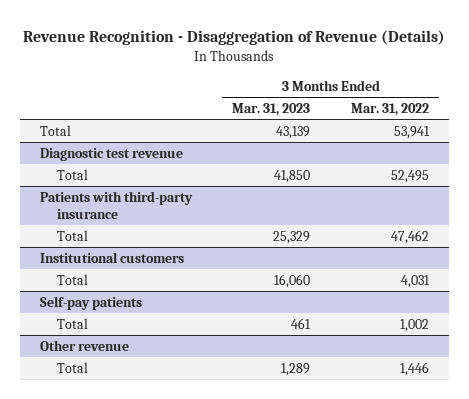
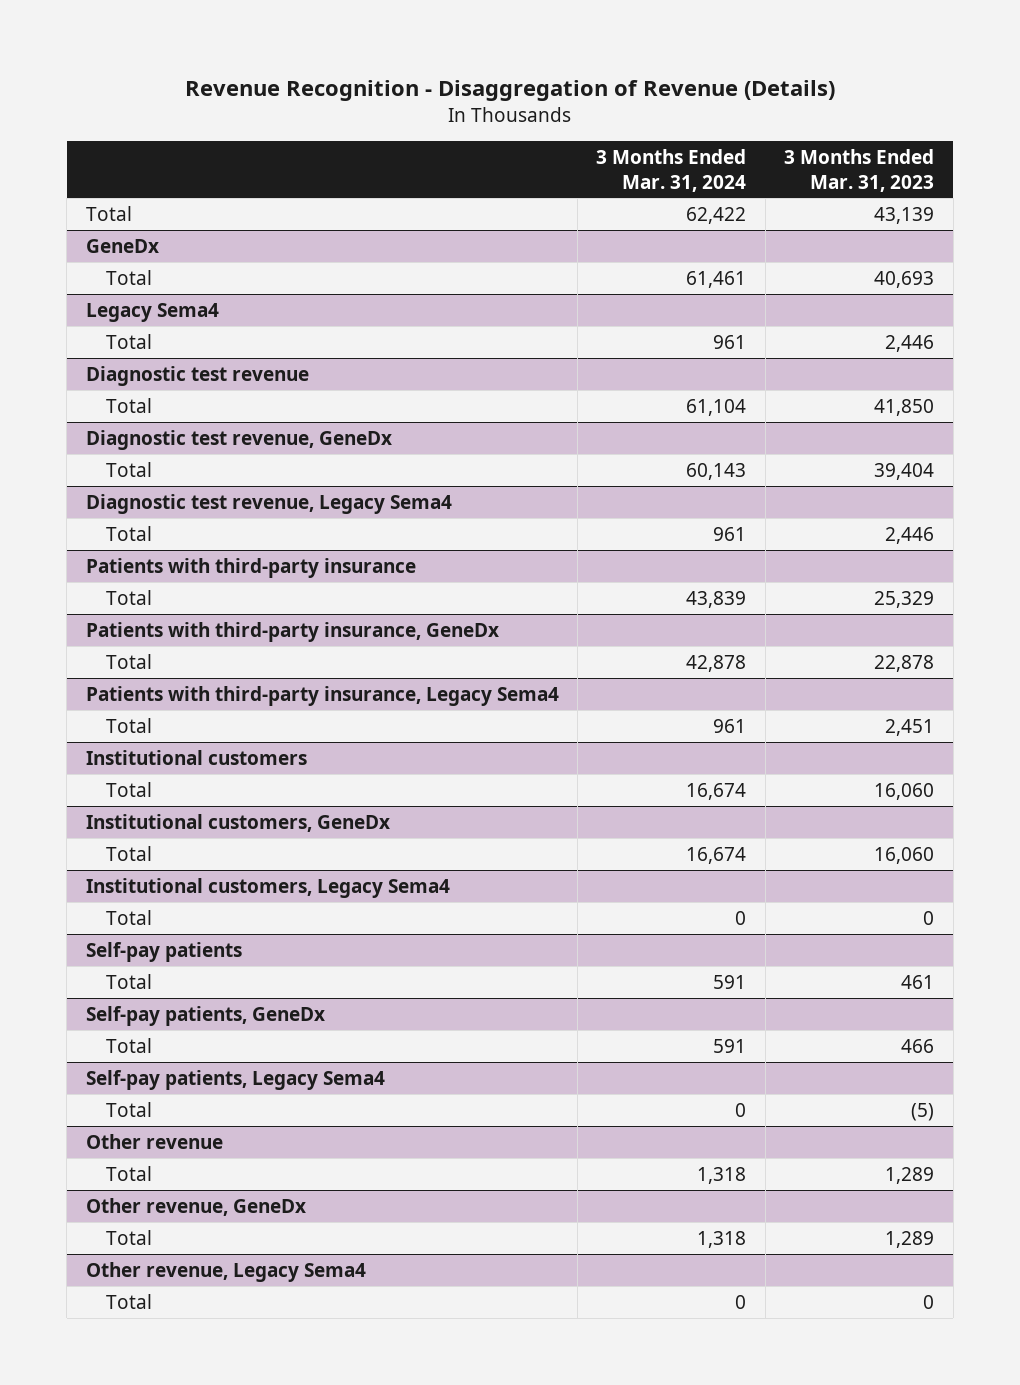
- | 3 Months Ended Mar. 31, 2023 | 3 Months Ended Mar. 31, 2022
+ | 3 Months Ended Mar. 31, 2024 | 3 Months Ended Mar. 31, 2023
+ GeneDx
+ Total | 61,461 | 40,693
+ Legacy Sema4
+ Total | 961 | 2,446
+ Diagnostic test revenue, GeneDx
+ Total | 60,143 | 39,404
+ Diagnostic test revenue, Legacy Sema4
+ Total | 961 | 2,446
+ Patients with third-party insurance, GeneDx
+ Total | 42,878 | 22,878
+ Patients with third-party insurance, Legacy Sema4
+ Total | 961 | 2,451
+ Institutional customers, GeneDx
+ Total | 16,674 | 16,060
+ Institutional customers, Legacy Sema4
+ Total | 0 | 0
+ Self-pay patients, GeneDx
+ Total | 591 | 466
+ Self-pay patients, Legacy Sema4
+ Total | 0 | (5)
+ Other revenue, GeneDx
+ Total | 1,318 | 1,289
+ Other revenue, Legacy Sema4
+ Total | 0 | 0

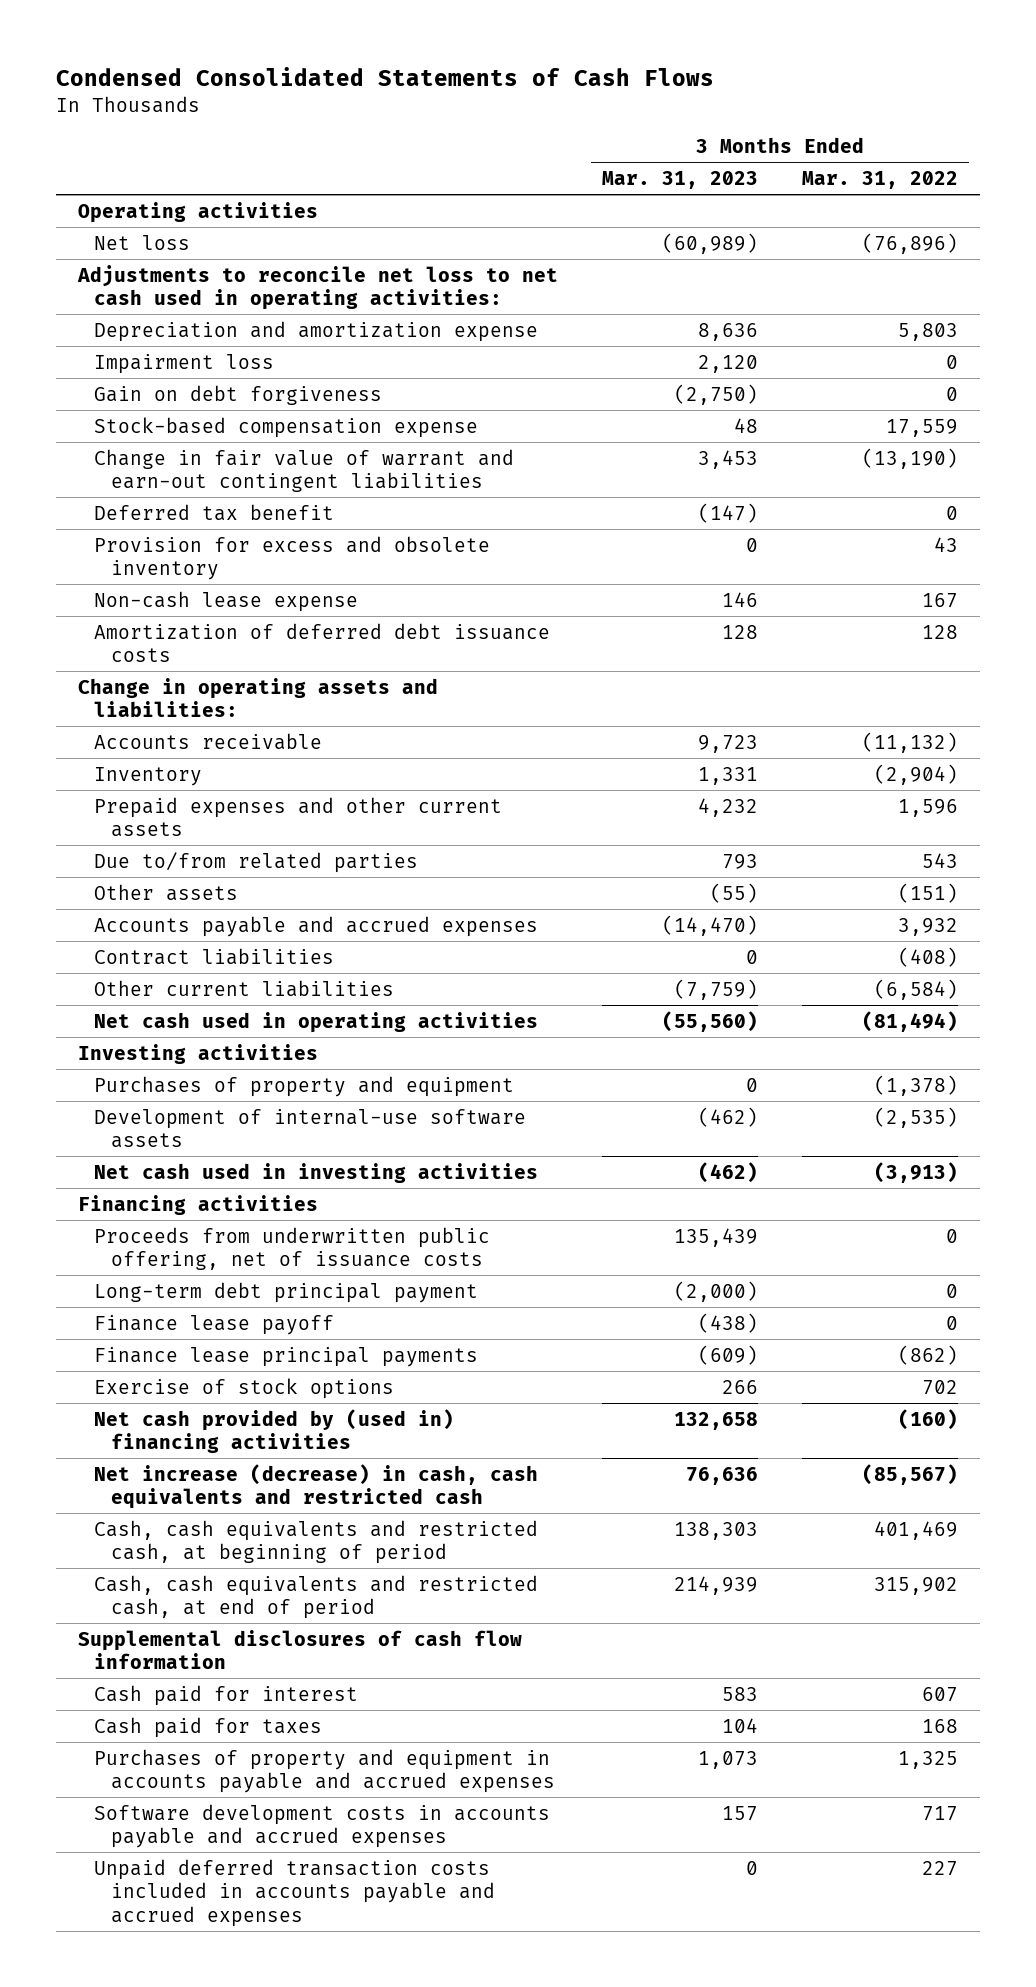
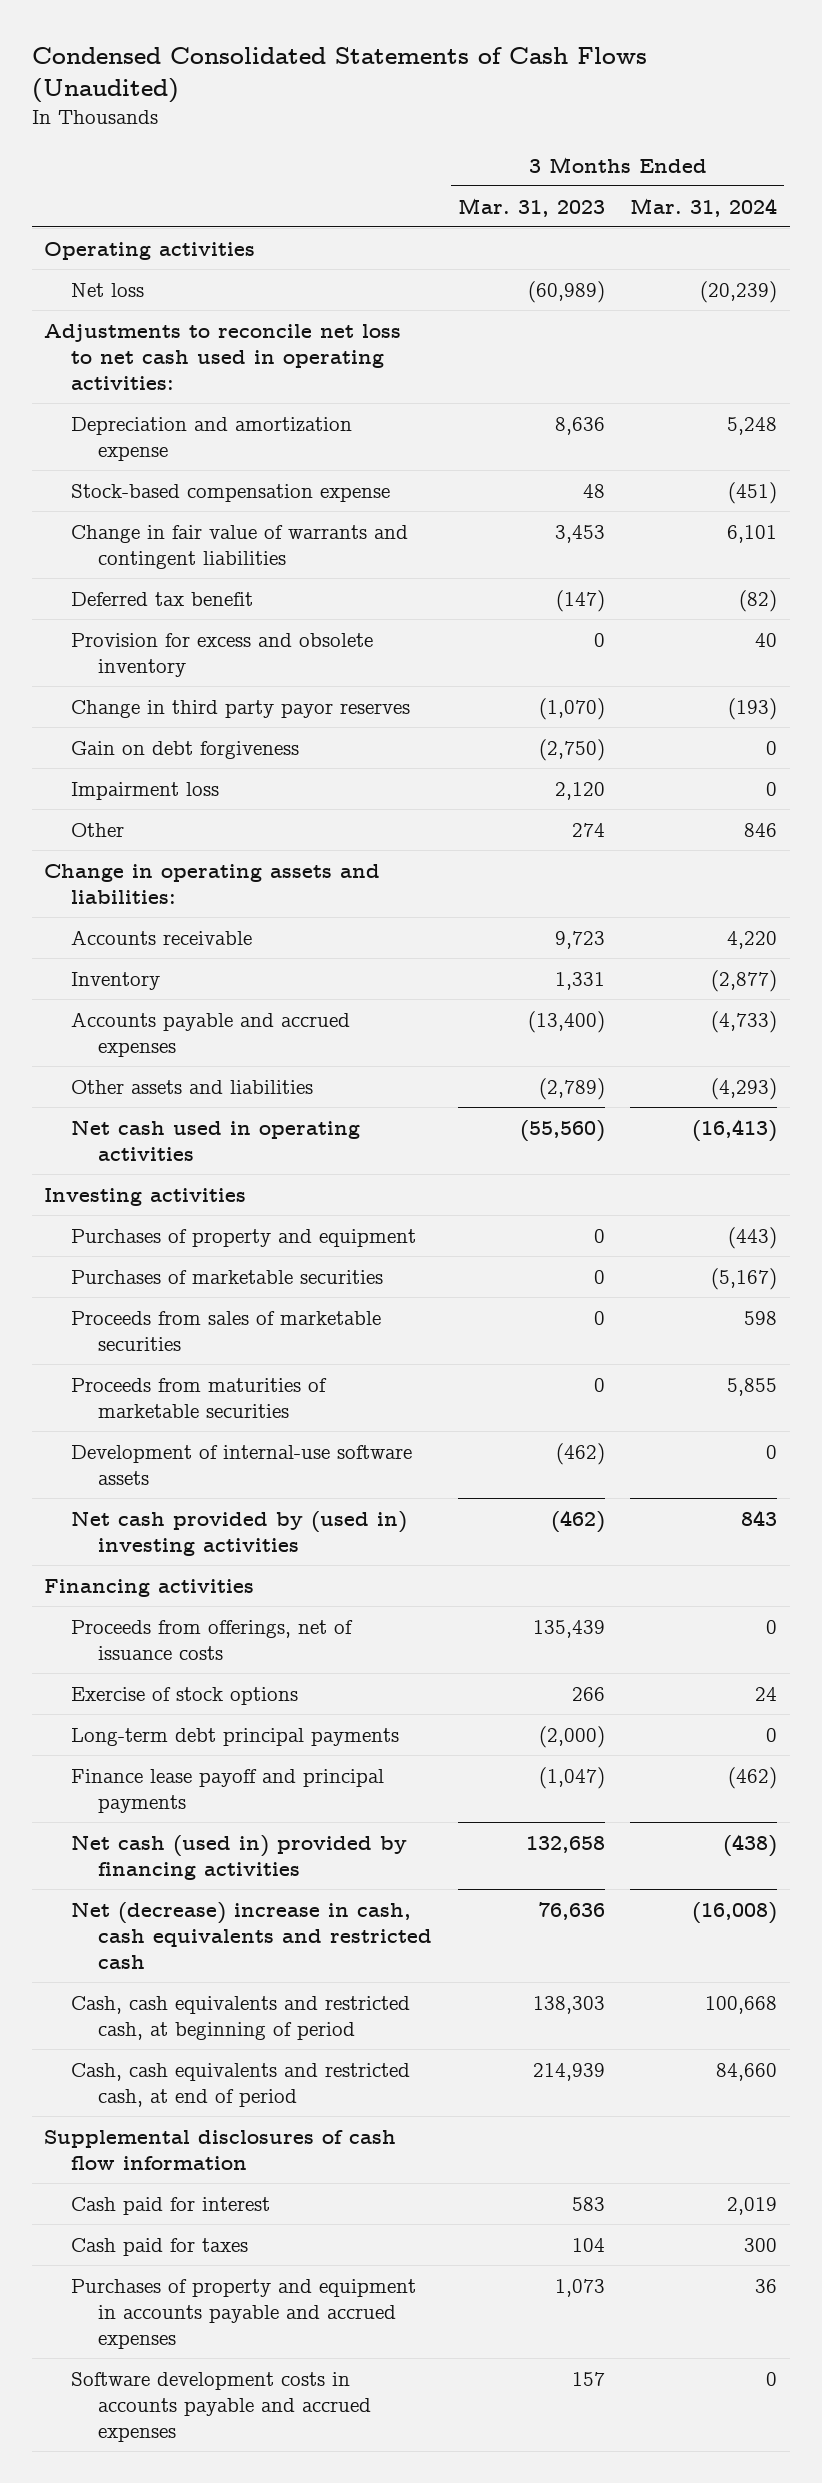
- Condensed Consolidated Statements of Cash Flows
+ Condensed Consolidated Statements of Cash Flows (Unaudited)
- | 3 Months Ended Mar. 31, 2023 | 3 Months Ended Mar. 31, 2022
+ | 3 Months Ended Mar. 31, 2023 | 3 Months Ended Mar. 31, 2024
- Change in fair value of warrant and earn-out contingent liabilities | 3,453 | (13,190)
+ Change in fair value of warrants and contingent liabilities | 3,453 | 6,101
- Non-cash lease expense | 146 | 167
- Amortization of deferred debt issuance costs | 128 | 128
+ Change in third party payor reserves | (1,070) | (193)
moved down: Gain on debt forgiveness | (2,750) | 0
moved down: Impairment loss | 2,120 | 0
+ Other | 274 | 846
- Prepaid expenses and other current assets | 4,232 | 1,596
- Due to/from related parties | 793 | 543
- Other assets | (55) | (151)
- Accounts payable and accrued expenses | (14,470) | 3,932
- Contract liabilities | 0 | (408)
- Other current liabilities | (7,759) | (6,584)
+ Accounts payable and accrued expenses | (13,400) | (4,733)
+ Other assets and liabilities | (2,789) | (4,293)
+ Purchases of marketable securities | 0 | (5,167)
+ Proceeds from sales of marketable securities | 0 | 598
+ Proceeds from maturities of marketable securities | 0 | 5,855
- Net cash used in investing activities | (462) | (3,913)
+ Net cash provided by (used in) investing activities | (462) | 843
- Proceeds from underwritten public offering, net of issuance costs | 135,439 | 0
- Long-term debt principal payment | (2,000) | 0
- Finance lease payoff | (438) | 0
- Finance lease principal payments | (609) | (862)
+ Proceeds from offerings, net of issuance costs | 135,439 | 0
- Net cash provided by (used in) financing activities | 132,658 | (160)
- Net increase (decrease) in cash, cash equivalents and restricted cash | 76,636 | (85,567)
+ Long-term debt principal payments | (2,000) | 0
+ Finance lease payoff and principal payments | (1,047) | (462)
+ Net cash (used in) provided by financing activities | 132,658 | (438)
+ Net (decrease) increase in cash, cash equivalents and restricted cash | 76,636 | (16,008)
- Unpaid deferred transaction costs included in accounts payable and accrued expenses | 0 | 227

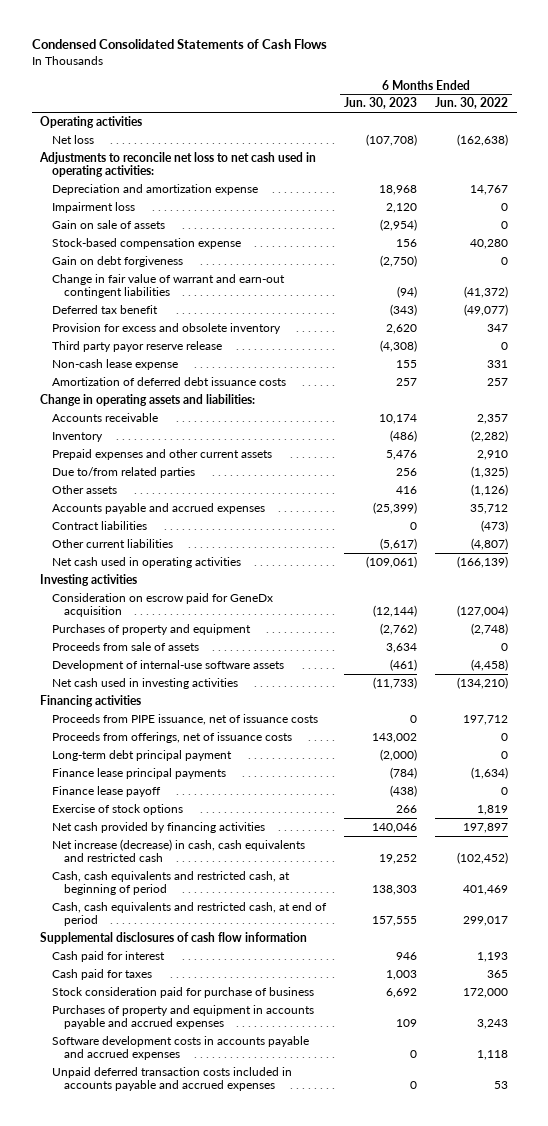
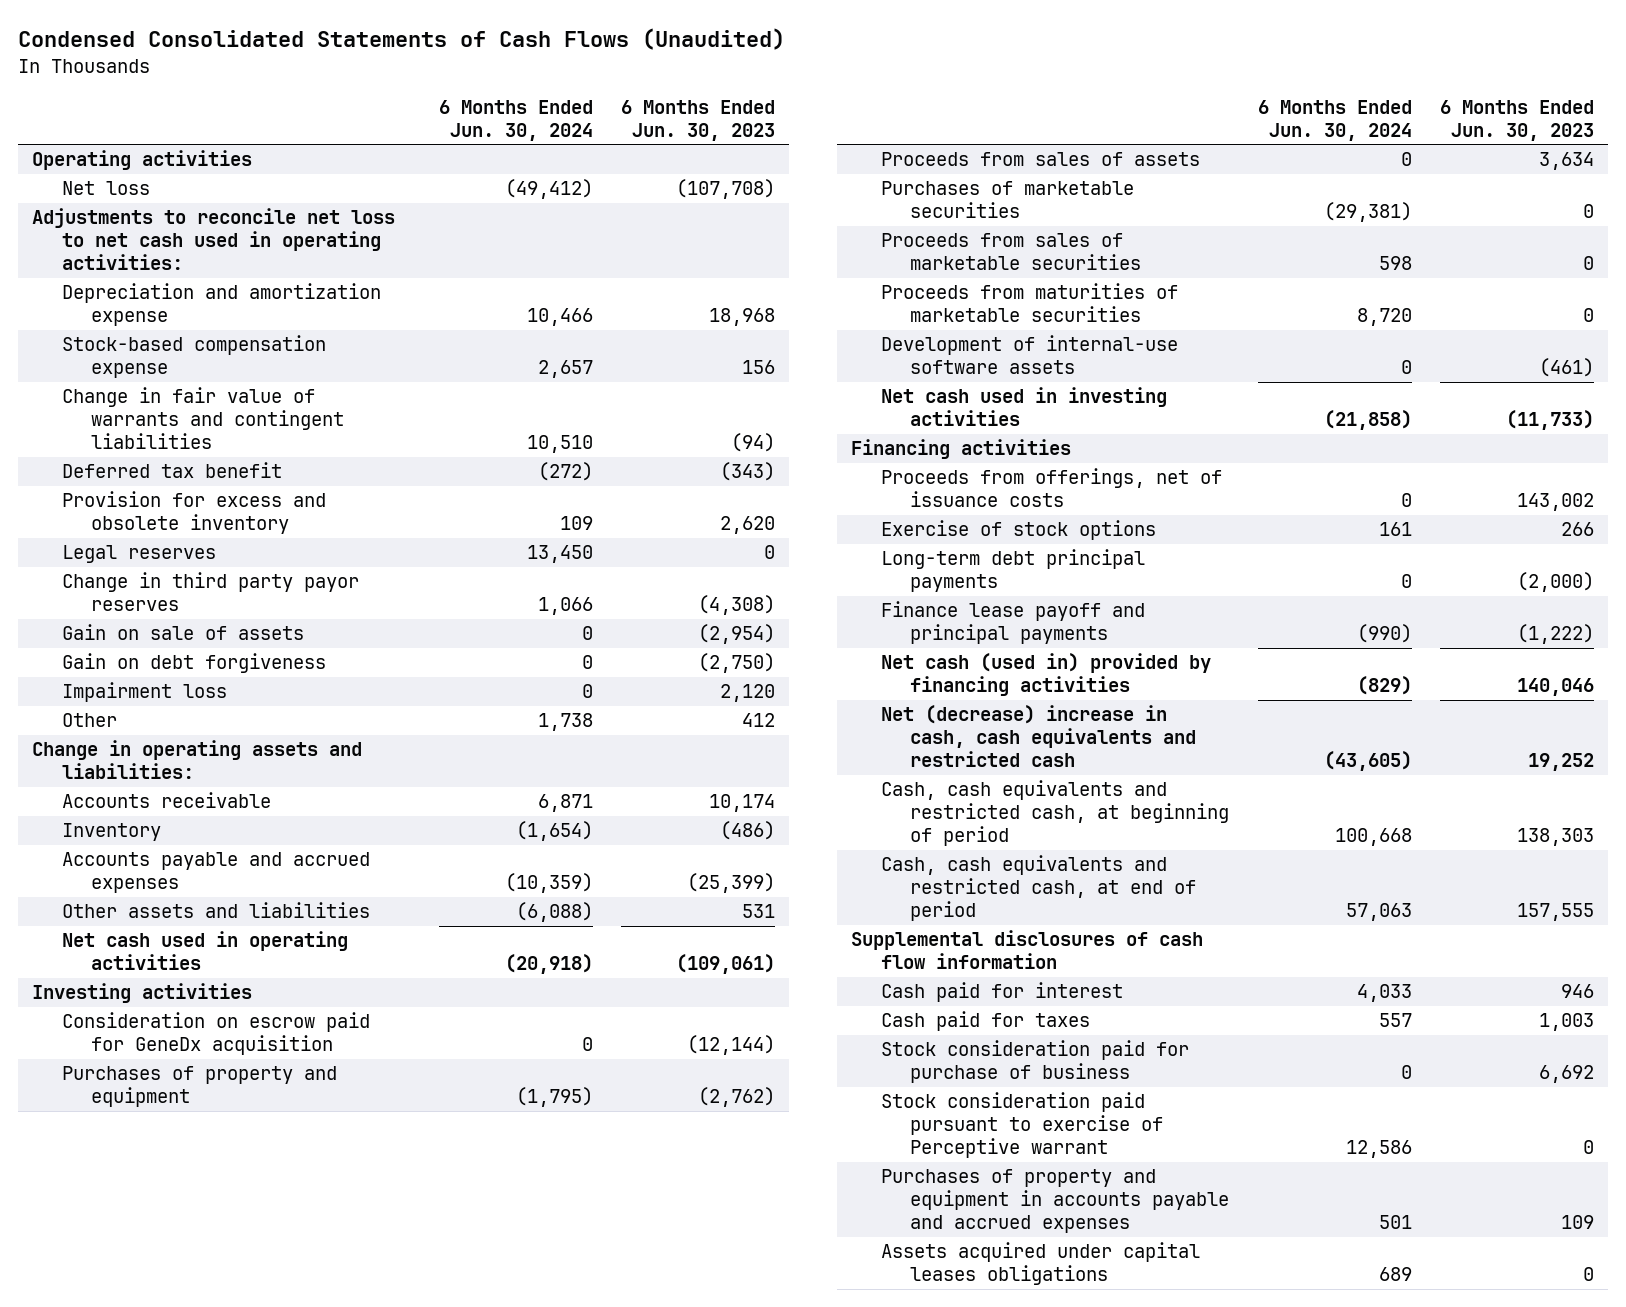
- Condensed Consolidated Statements of Cash Flows
+ Condensed Consolidated Statements of Cash Flows (Unaudited)
- | 6 Months Ended Jun. 30, 2023 | 6 Months Ended Jun. 30, 2022
+ | 6 Months Ended Jun. 30, 2024 | 6 Months Ended Jun. 30, 2023
- Change in fair value of warrant and earn-out contingent liabilities | (94) | (41,372)
+ Change in fair value of warrants and contingent liabilities | 10,510 | (94)
- Third party payor reserve release | (4,308) | 0
- Non-cash lease expense | 155 | 331
- Amortization of deferred debt issuance costs | 257 | 257
+ Legal reserves | 13,450 | 0
+ Change in third party payor reserves | 1,066 | (4,308)
moved down: Gain on sale of assets | 0 | (2,954)
moved down: Gain on debt forgiveness | 0 | (2,750)
moved down: Impairment loss | 0 | 2,120
+ Other | 1,738 | 412
- Prepaid expenses and other current assets | 5,476 | 2,910
- Due to/from related parties | 256 | (1,325)
- Other assets | 416 | (1,126)
- Contract liabilities | 0 | (473)
- Other current liabilities | (5,617) | (4,807)
+ Other assets and liabilities | (6,088) | 531
- Proceeds from sale of assets | 3,634 | 0
+ Proceeds from sales of assets | 0 | 3,634
+ Purchases of marketable securities | (29,381) | 0
+ Proceeds from sales of marketable securities | 598 | 0
+ Proceeds from maturities of marketable securities | 8,720 | 0
- Proceeds from PIPE issuance, net of issuance costs | 0 | 197,712
- Long-term debt principal payment | (2,000) | 0
- Finance lease principal payments | (784) | (1,634)
- Finance lease payoff | (438) | 0
- Net cash provided by financing activities | 140,046 | 197,897
- Net increase (decrease) in cash, cash equivalents and restricted cash | 19,252 | (102,452)
+ Long-term debt principal payments | 0 | (2,000)
+ Finance lease payoff and principal payments | (990) | (1,222)
+ Net cash (used in) provided by financing activities | (829) | 140,046
+ Net (decrease) increase in cash, cash equivalents and restricted cash | (43,605) | 19,252
+ Stock consideration paid pursuant to exercise of Perceptive warrant | 12,586 | 0
- Software development costs in accounts payable and accrued expenses | 0 | 1,118
- Unpaid deferred transaction costs included in accounts payable and accrued expenses | 0 | 53
+ Assets acquired under capital leases obligations | 689 | 0

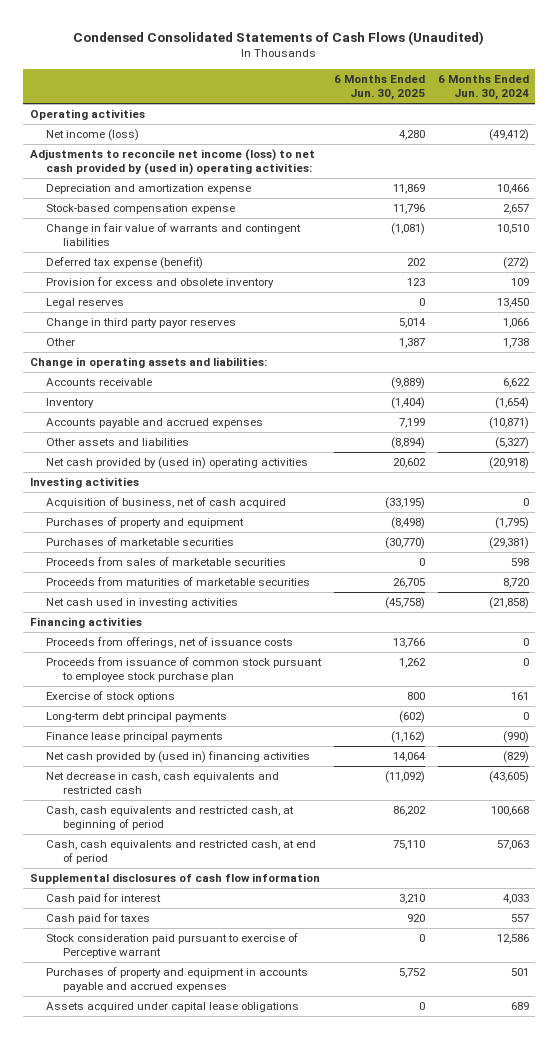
- | 6 Months Ended Jun. 30, 2024 | 6 Months Ended Jun. 30, 2023
+ | 6 Months Ended Jun. 30, 2025 | 6 Months Ended Jun. 30, 2024
- Net loss | (49,412) | (107,708)
- Adjustments to reconcile net loss to net cash used in operating activities:
+ Net income (loss) | 4,280 | (49,412)
+ Adjustments to reconcile net income (loss) to net cash provided by (used in) operating activities:
- Deferred tax benefit | (272) | (343)
+ Deferred tax expense (benefit) | 202 | (272)
- Gain on sale of assets | 0 | (2,954)
- Gain on debt forgiveness | 0 | (2,750)
- Impairment loss | 0 | 2,120
- Accounts receivable | 6,871 | 10,174
+ Accounts receivable | (9,889) | 6,622
- Accounts payable and accrued expenses | (10,359) | (25,399)
- Other assets and liabilities | (6,088) | 531
- Net cash used in operating activities | (20,918) | (109,061)
+ Accounts payable and accrued expenses | 7,199 | (10,871)
+ Other assets and liabilities | (8,894) | (5,327)
+ Net cash provided by (used in) operating activities | 20,602 | (20,918)
- Consideration on escrow paid for GeneDx acquisition | 0 | (12,144)
+ Acquisition of business, net of cash acquired | (33,195) | 0
- Proceeds from sales of assets | 0 | 3,634
- Development of internal-use software assets | 0 | (461)
+ Proceeds from issuance of common stock pursuant to employee stock purchase plan | 1,262 | 0
- Finance lease payoff and principal payments | (990) | (1,222)
- Net cash (used in) provided by financing activities | (829) | 140,046
- Net (decrease) increase in cash, cash equivalents and restricted cash | (43,605) | 19,252
+ Finance lease principal payments | (1,162) | (990)
+ Net cash provided by (used in) financing activities | 14,064 | (829)
+ Net decrease in cash, cash equivalents and restricted cash | (11,092) | (43,605)
- Stock consideration paid for purchase of business | 0 | 6,692
- Assets acquired under capital leases obligations | 689 | 0
+ Assets acquired under capital lease obligations | 0 | 689

